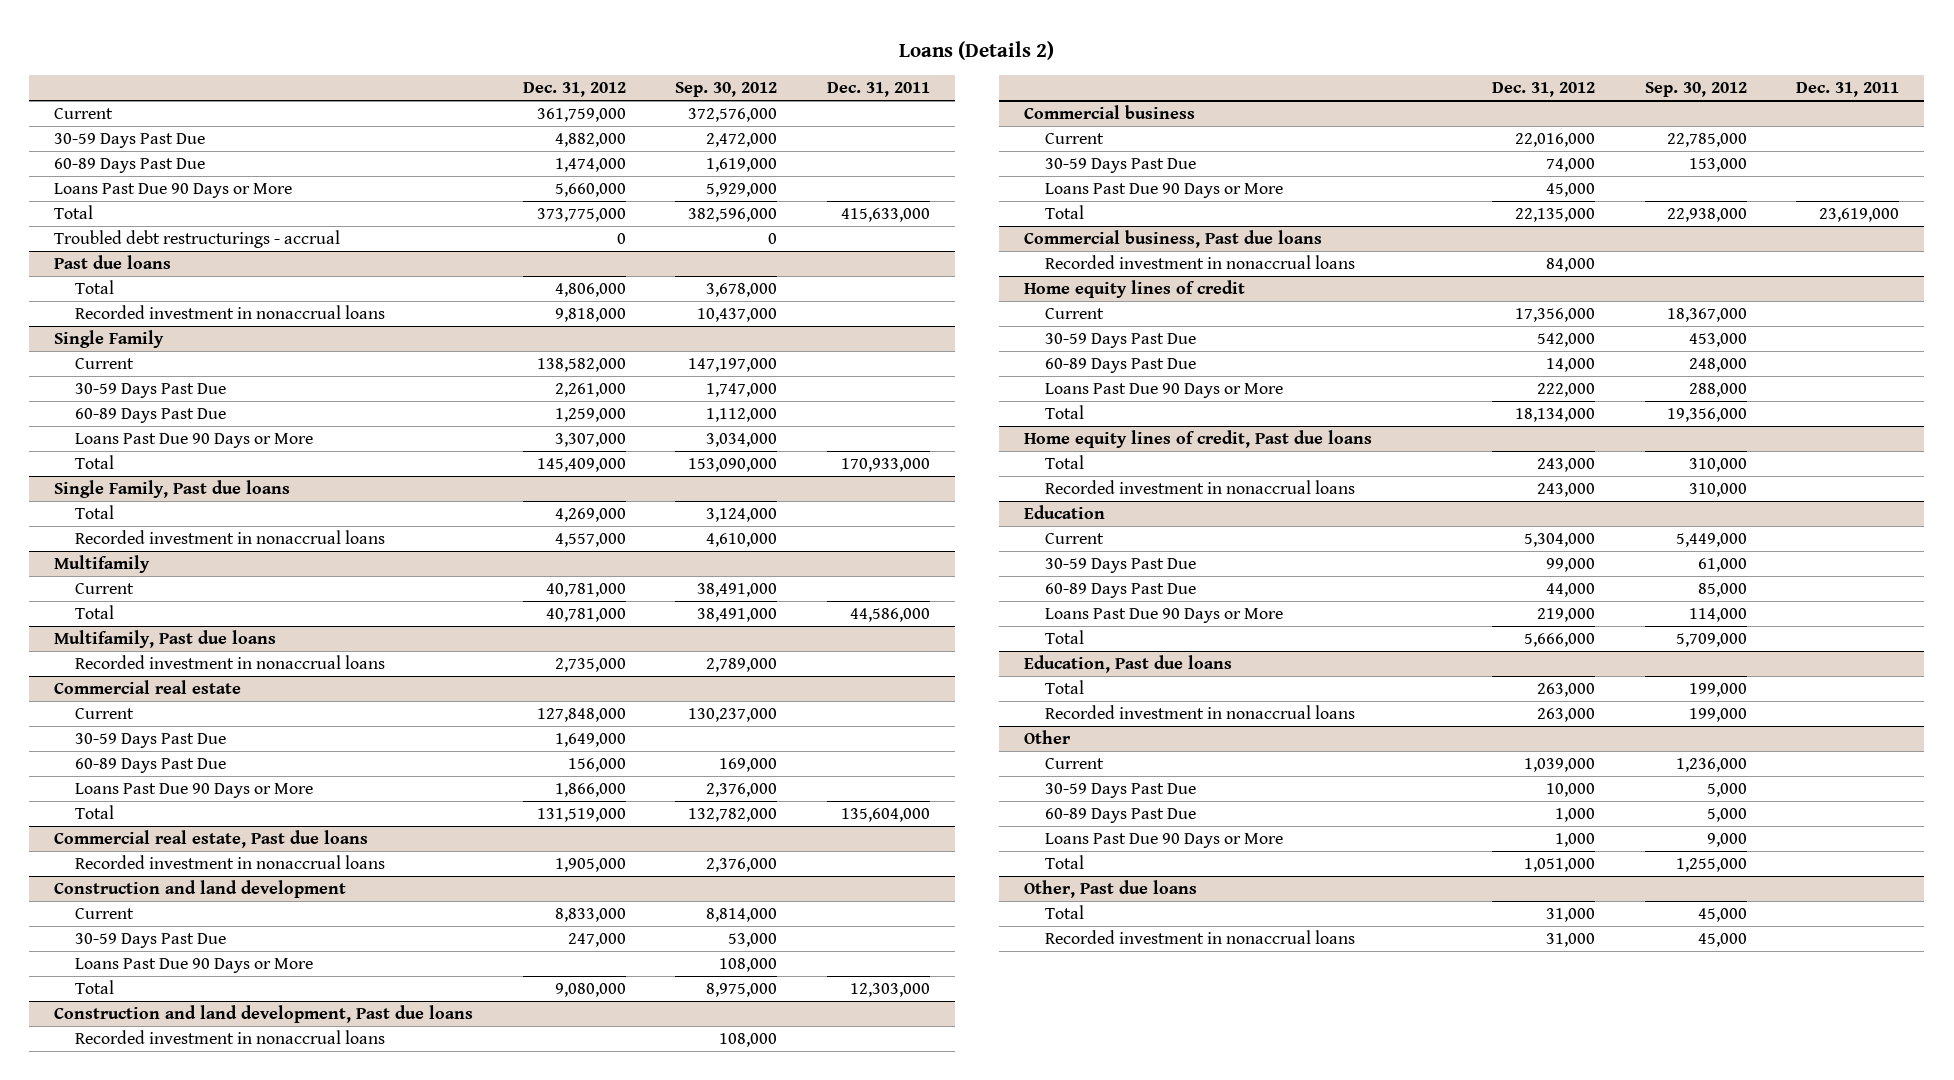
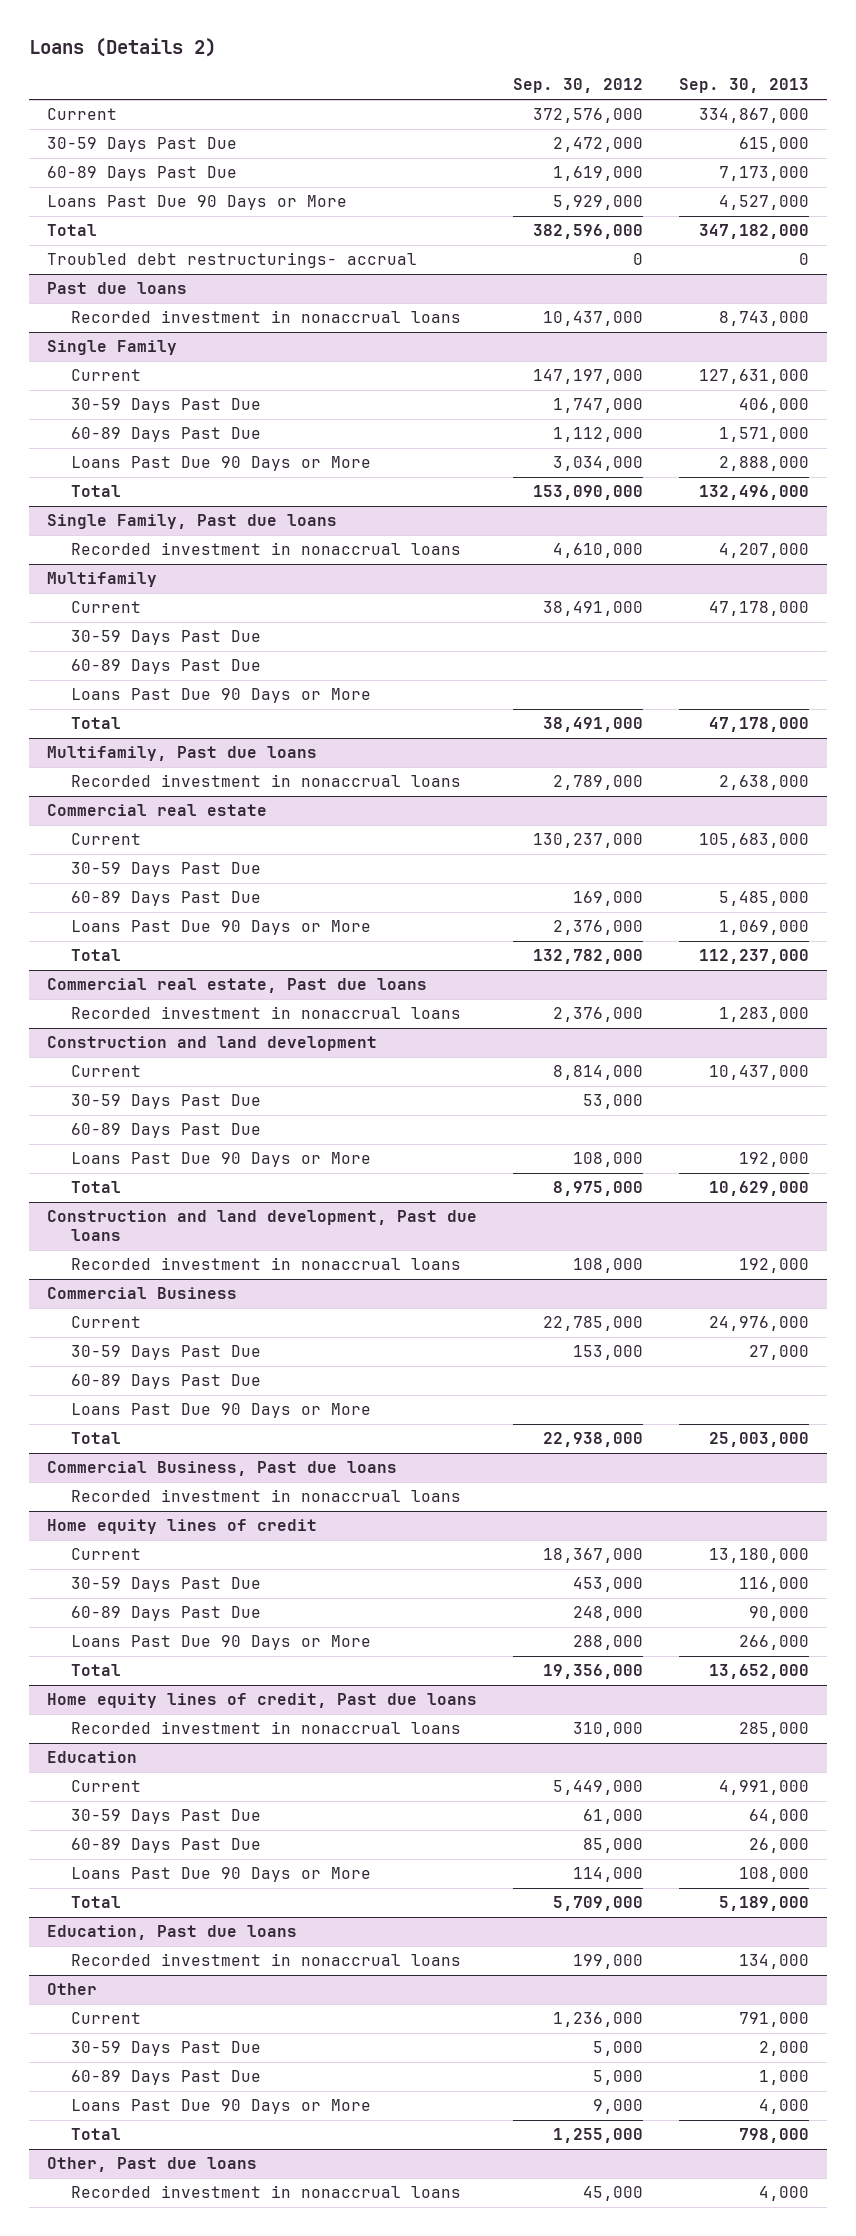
- | Dec. 31, 2012 | Sep. 30, 2012 | Dec. 31, 2011
+ | Sep. 30, 2012 | Sep. 30, 2013
- Troubled debt restructurings - accrual | 0 | 0 |
+ Troubled debt restructurings- accrual | 0 | 0
@ Past due loans
- Total | 4,806,000 | 3,678,000 |
@ Single Family, Past due loans
- Total | 4,269,000 | 3,124,000 |
@ Multifamily
+ 30-59 Days Past Due
+ 60-89 Days Past Due
+ Loans Past Due 90 Days or More
@ Construction and land development
+ 60-89 Days Past Due
- Commercial business
+ Commercial Business
+ 60-89 Days Past Due
- Commercial business, Past due loans
+ Commercial Business, Past due loans
@ Home equity lines of credit, Past due loans
- Total | 243,000 | 310,000 |
@ Education, Past due loans
- Total | 263,000 | 199,000 |
@ Other, Past due loans
- Total | 31,000 | 45,000 |

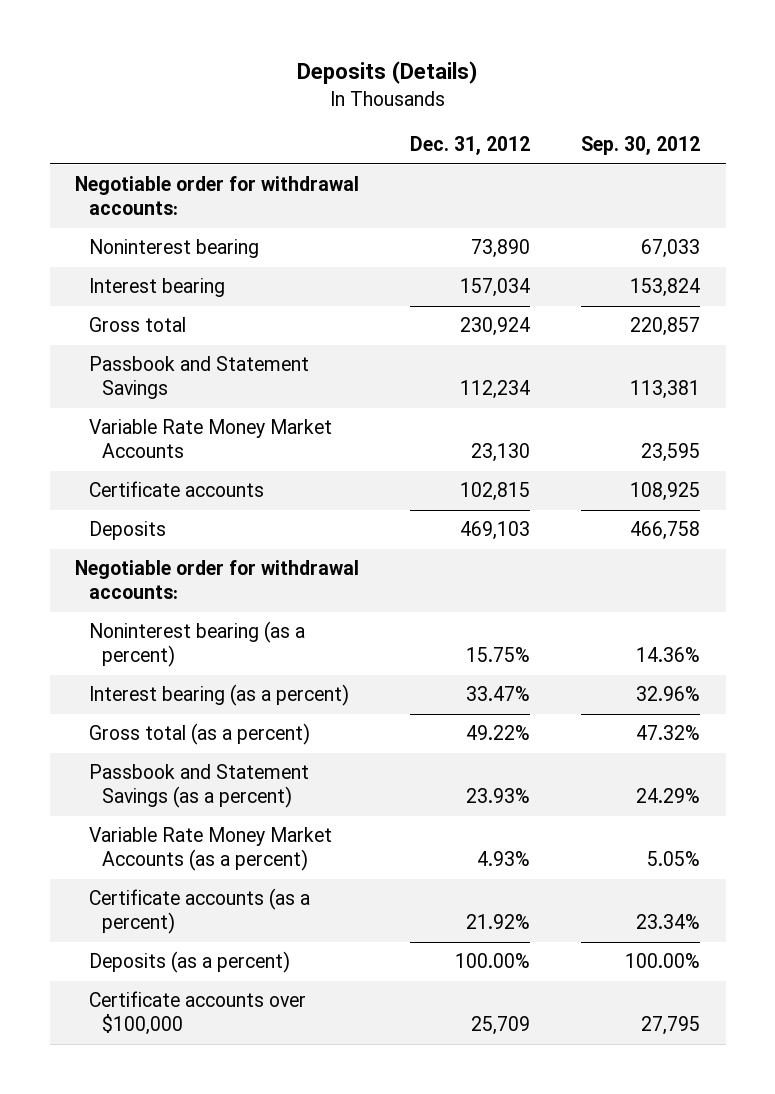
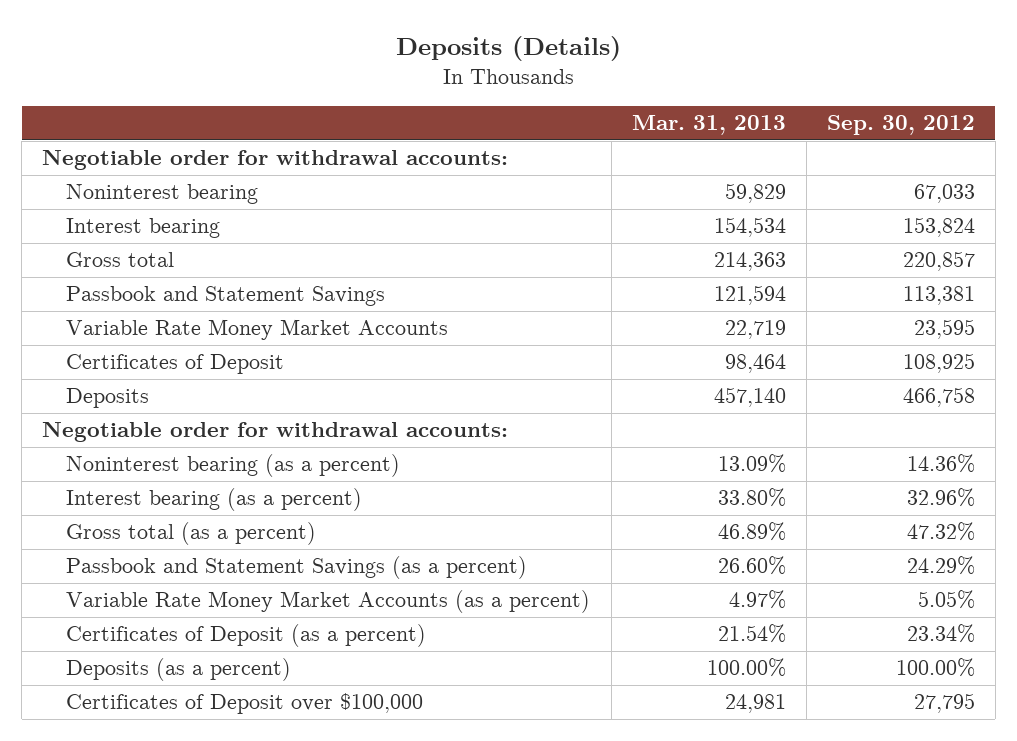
- | Dec. 31, 2012 | Sep. 30, 2012
+ | Mar. 31, 2013 | Sep. 30, 2012
- Certificate accounts | 102,815 | 108,925
+ Certificates of Deposit | 98,464 | 108,925
- Certificate accounts (as a percent) | 21.92% | 23.34%
+ Certificates of Deposit (as a percent) | 21.54% | 23.34%
- Certificate accounts over $100,000 | 25,709 | 27,795
+ Certificates of Deposit over $100,000 | 24,981 | 27,795

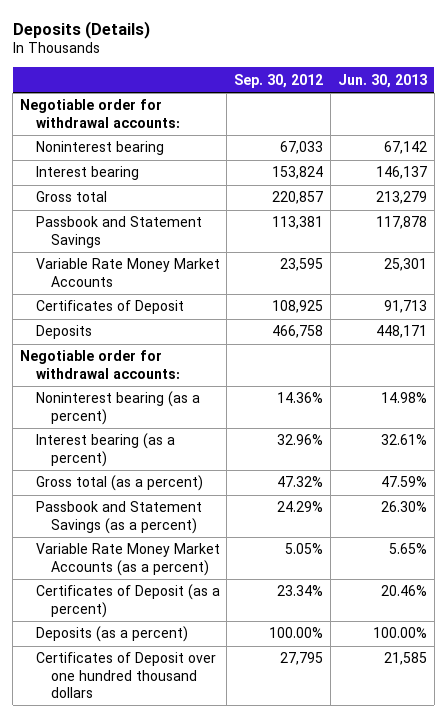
- | Mar. 31, 2013 | Sep. 30, 2012
+ | Sep. 30, 2012 | Jun. 30, 2013
- Certificates of Deposit over $100,000 | 24,981 | 27,795
+ Certificates of Deposit over one hundred thousand dollars | 27,795 | 21,585

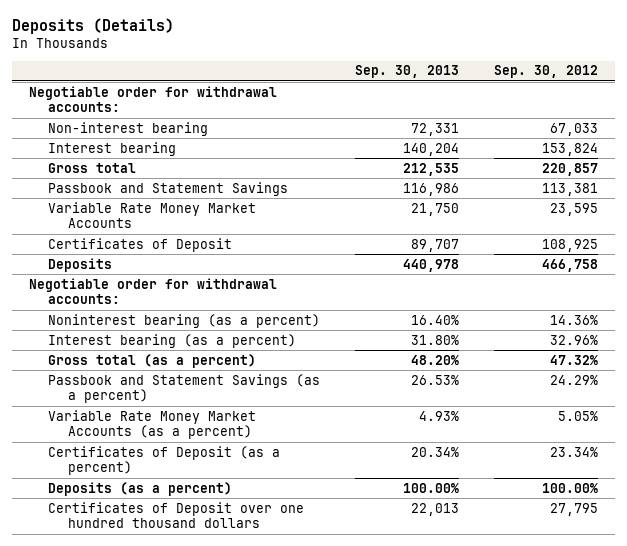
- | Sep. 30, 2012 | Jun. 30, 2013
+ | Sep. 30, 2013 | Sep. 30, 2012
- Noninterest bearing | 67,033 | 67,142
+ Non-interest bearing | 72,331 | 67,033

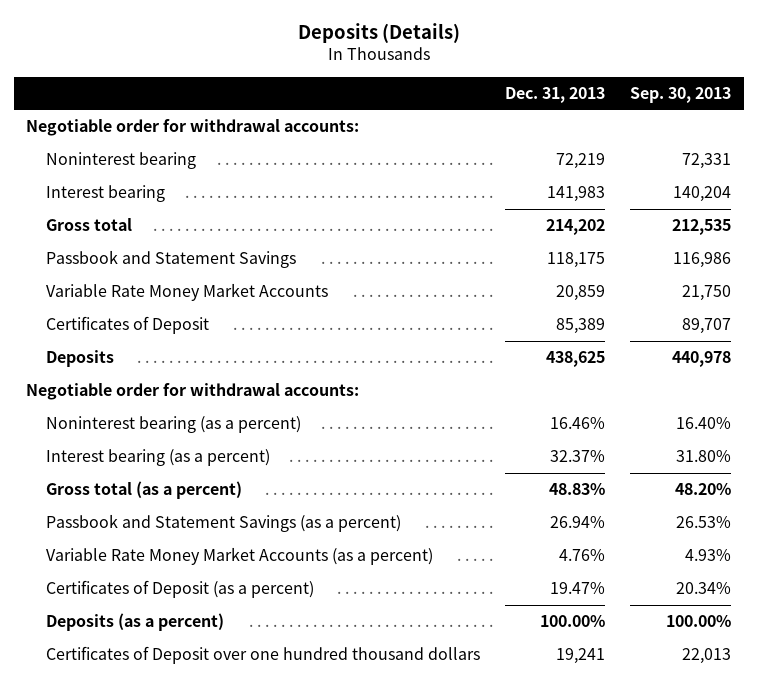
- | Sep. 30, 2013 | Sep. 30, 2012
+ | Dec. 31, 2013 | Sep. 30, 2013
- Non-interest bearing | 72,331 | 67,033
+ Noninterest bearing | 72,219 | 72,331

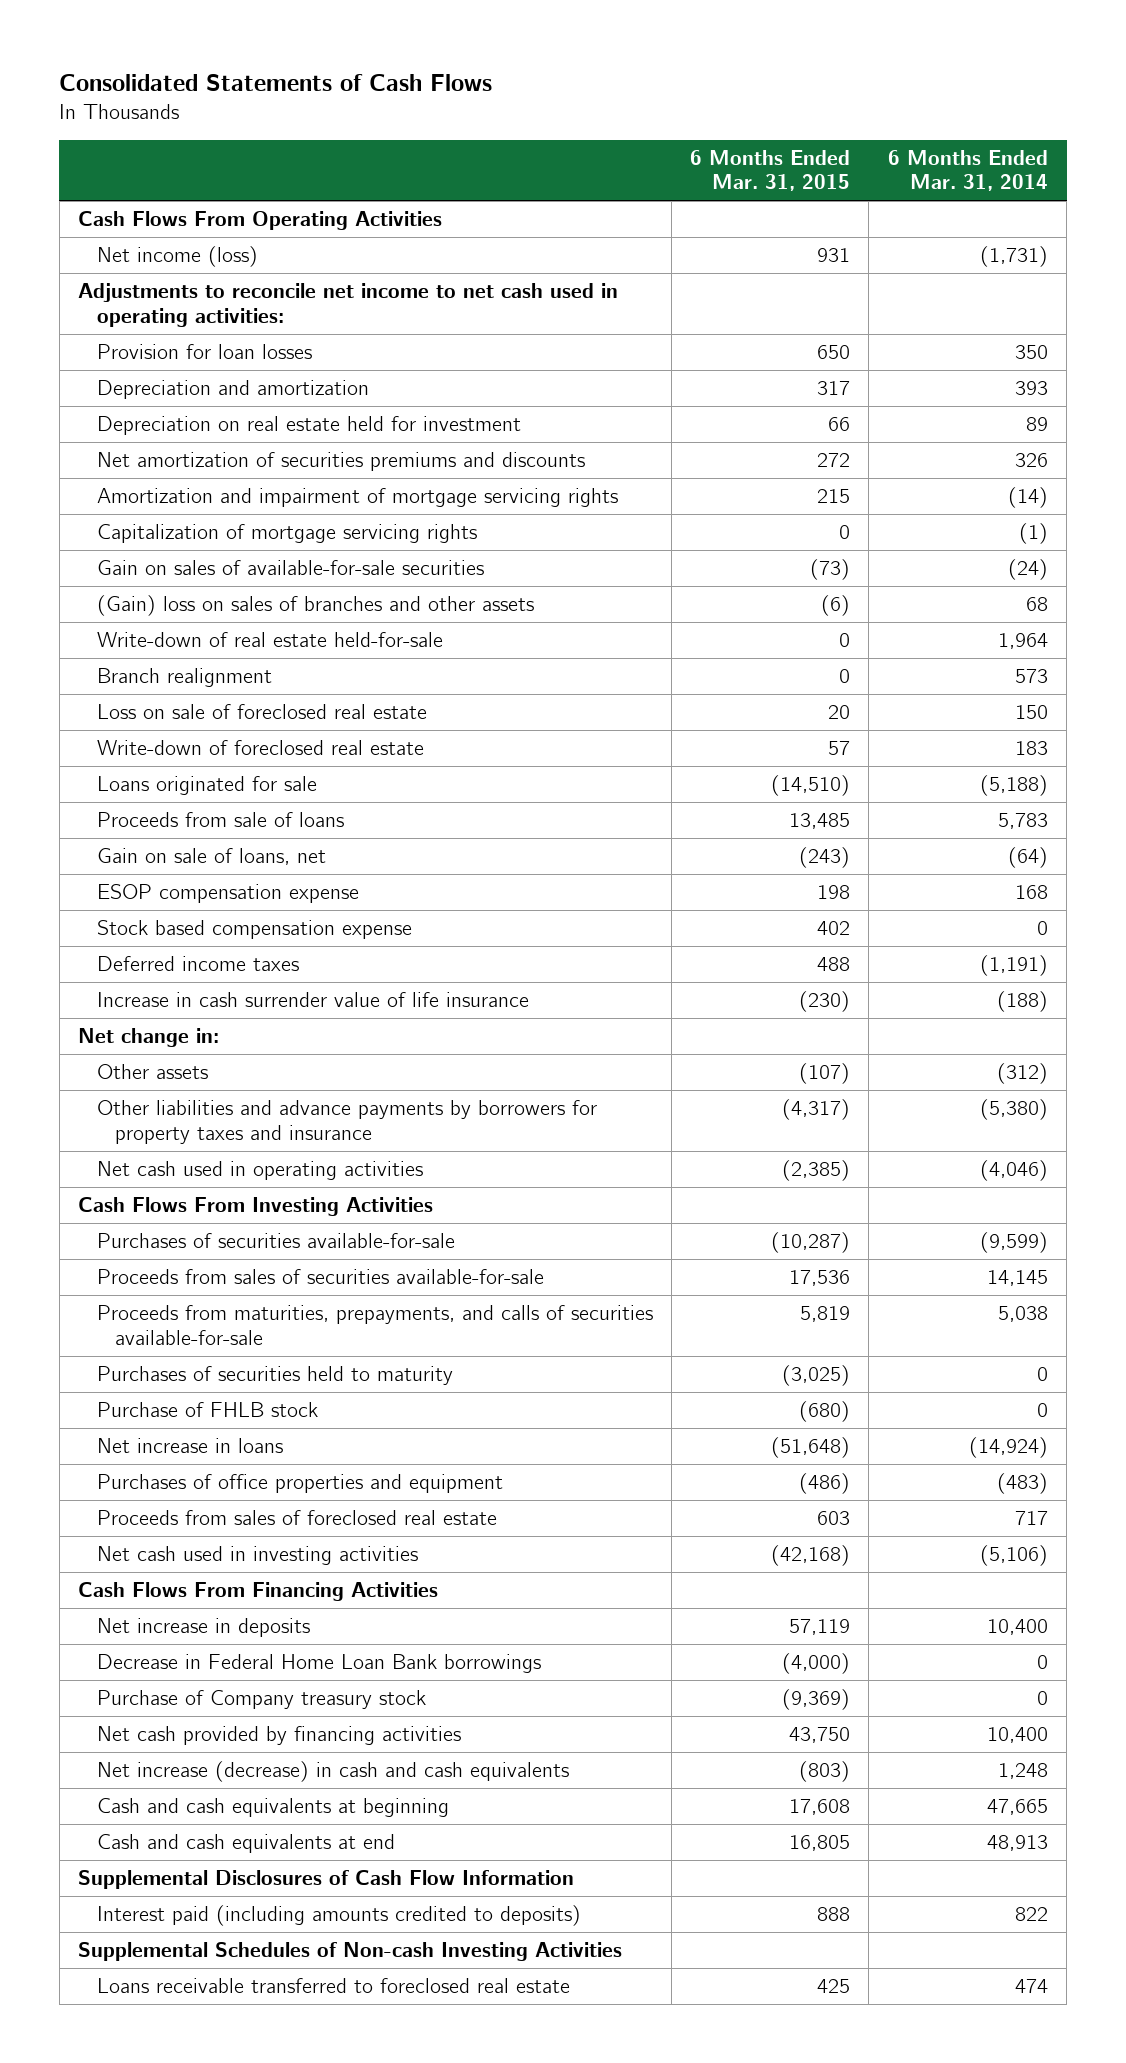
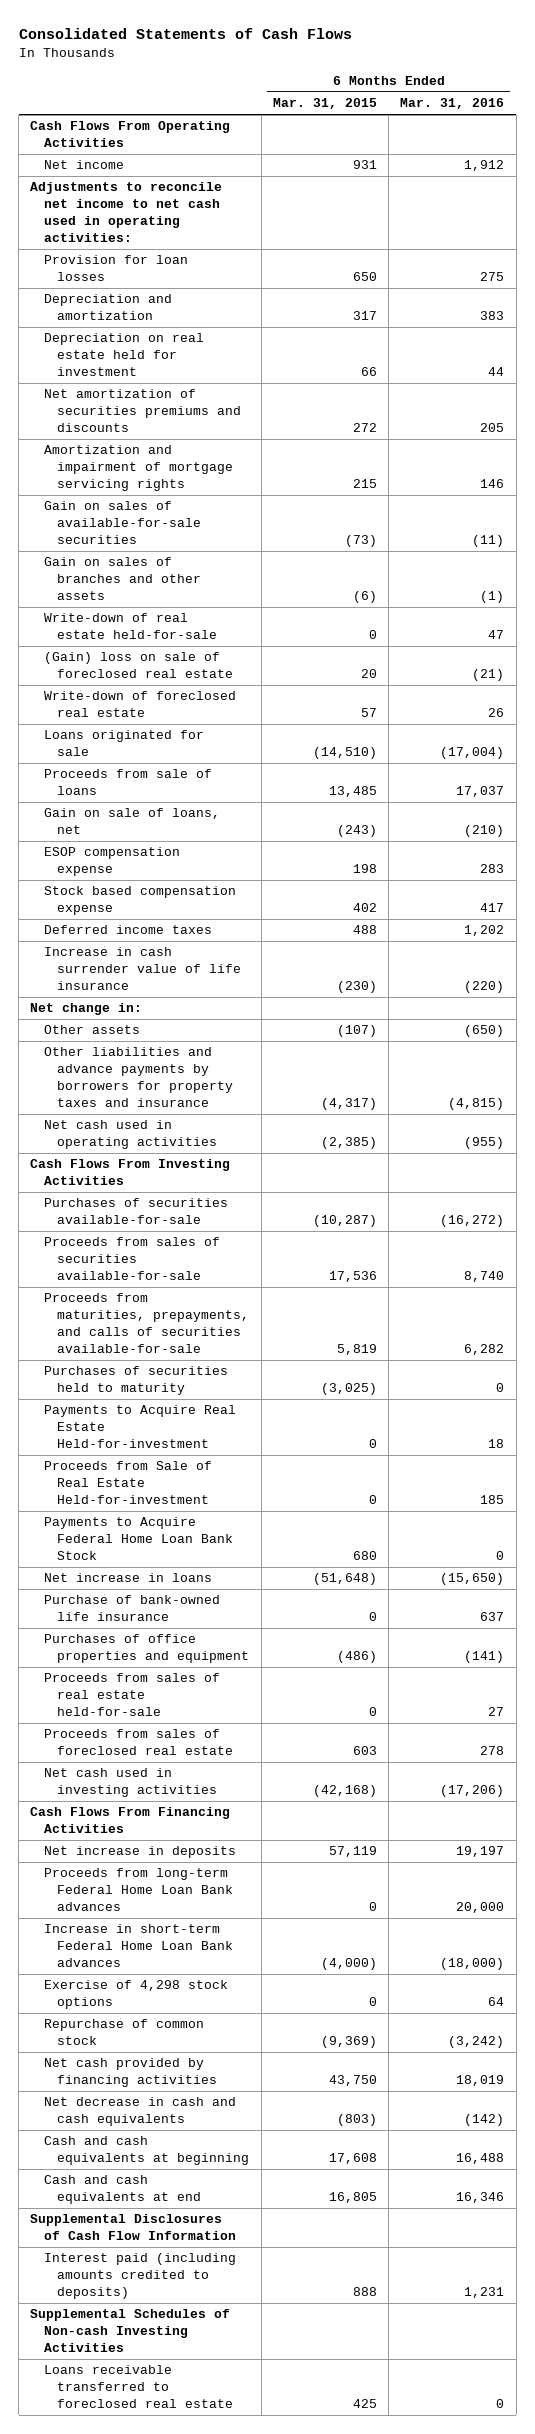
- | 6 Months Ended Mar. 31, 2015 | 6 Months Ended Mar. 31, 2014
+ | 6 Months Ended Mar. 31, 2015 | 6 Months Ended Mar. 31, 2016
- Net income (loss) | 931 | (1,731)
+ Net income | 931 | 1,912
- Capitalization of mortgage servicing rights | 0 | (1)
- (Gain) loss on sales of branches and other assets | (6) | 68
+ Gain on sales of branches and other assets | (6) | (1)
- Branch realignment | 0 | 573
- Loss on sale of foreclosed real estate | 20 | 150
+ (Gain) loss on sale of foreclosed real estate | 20 | (21)
- Purchase of FHLB stock | (680) | 0
+ Payments to Acquire Real Estate Held-for-investment | 0 | 18
+ Proceeds from Sale of Real Estate Held-for-investment | 0 | 185
+ Payments to Acquire Federal Home Loan Bank Stock | 680 | 0
+ Purchase of bank-owned life insurance | 0 | 637
+ Proceeds from sales of real estate held-for-sale | 0 | 27
- Decrease in Federal Home Loan Bank borrowings | (4,000) | 0
- Purchase of Company treasury stock | (9,369) | 0
+ Proceeds from long-term Federal Home Loan Bank advances | 0 | 20,000
+ Increase in short-term Federal Home Loan Bank advances | (4,000) | (18,000)
+ Exercise of 4,298 stock options | 0 | 64
+ Repurchase of common stock | (9,369) | (3,242)
- Net increase (decrease) in cash and cash equivalents | (803) | 1,248
+ Net decrease in cash and cash equivalents | (803) | (142)

